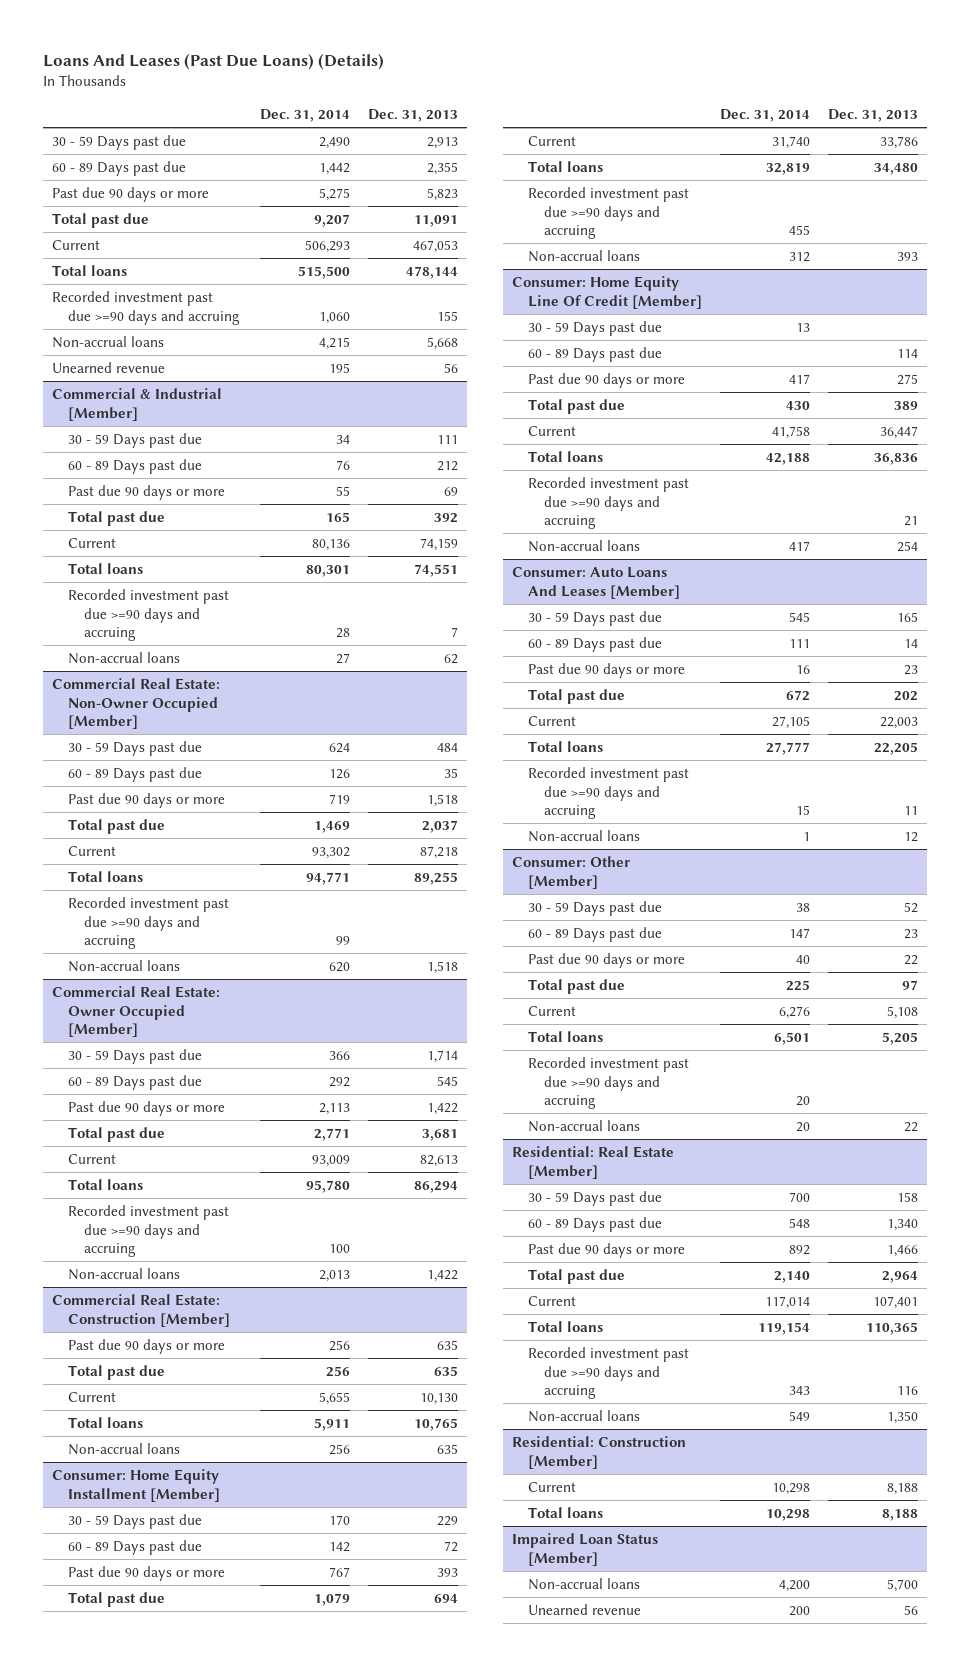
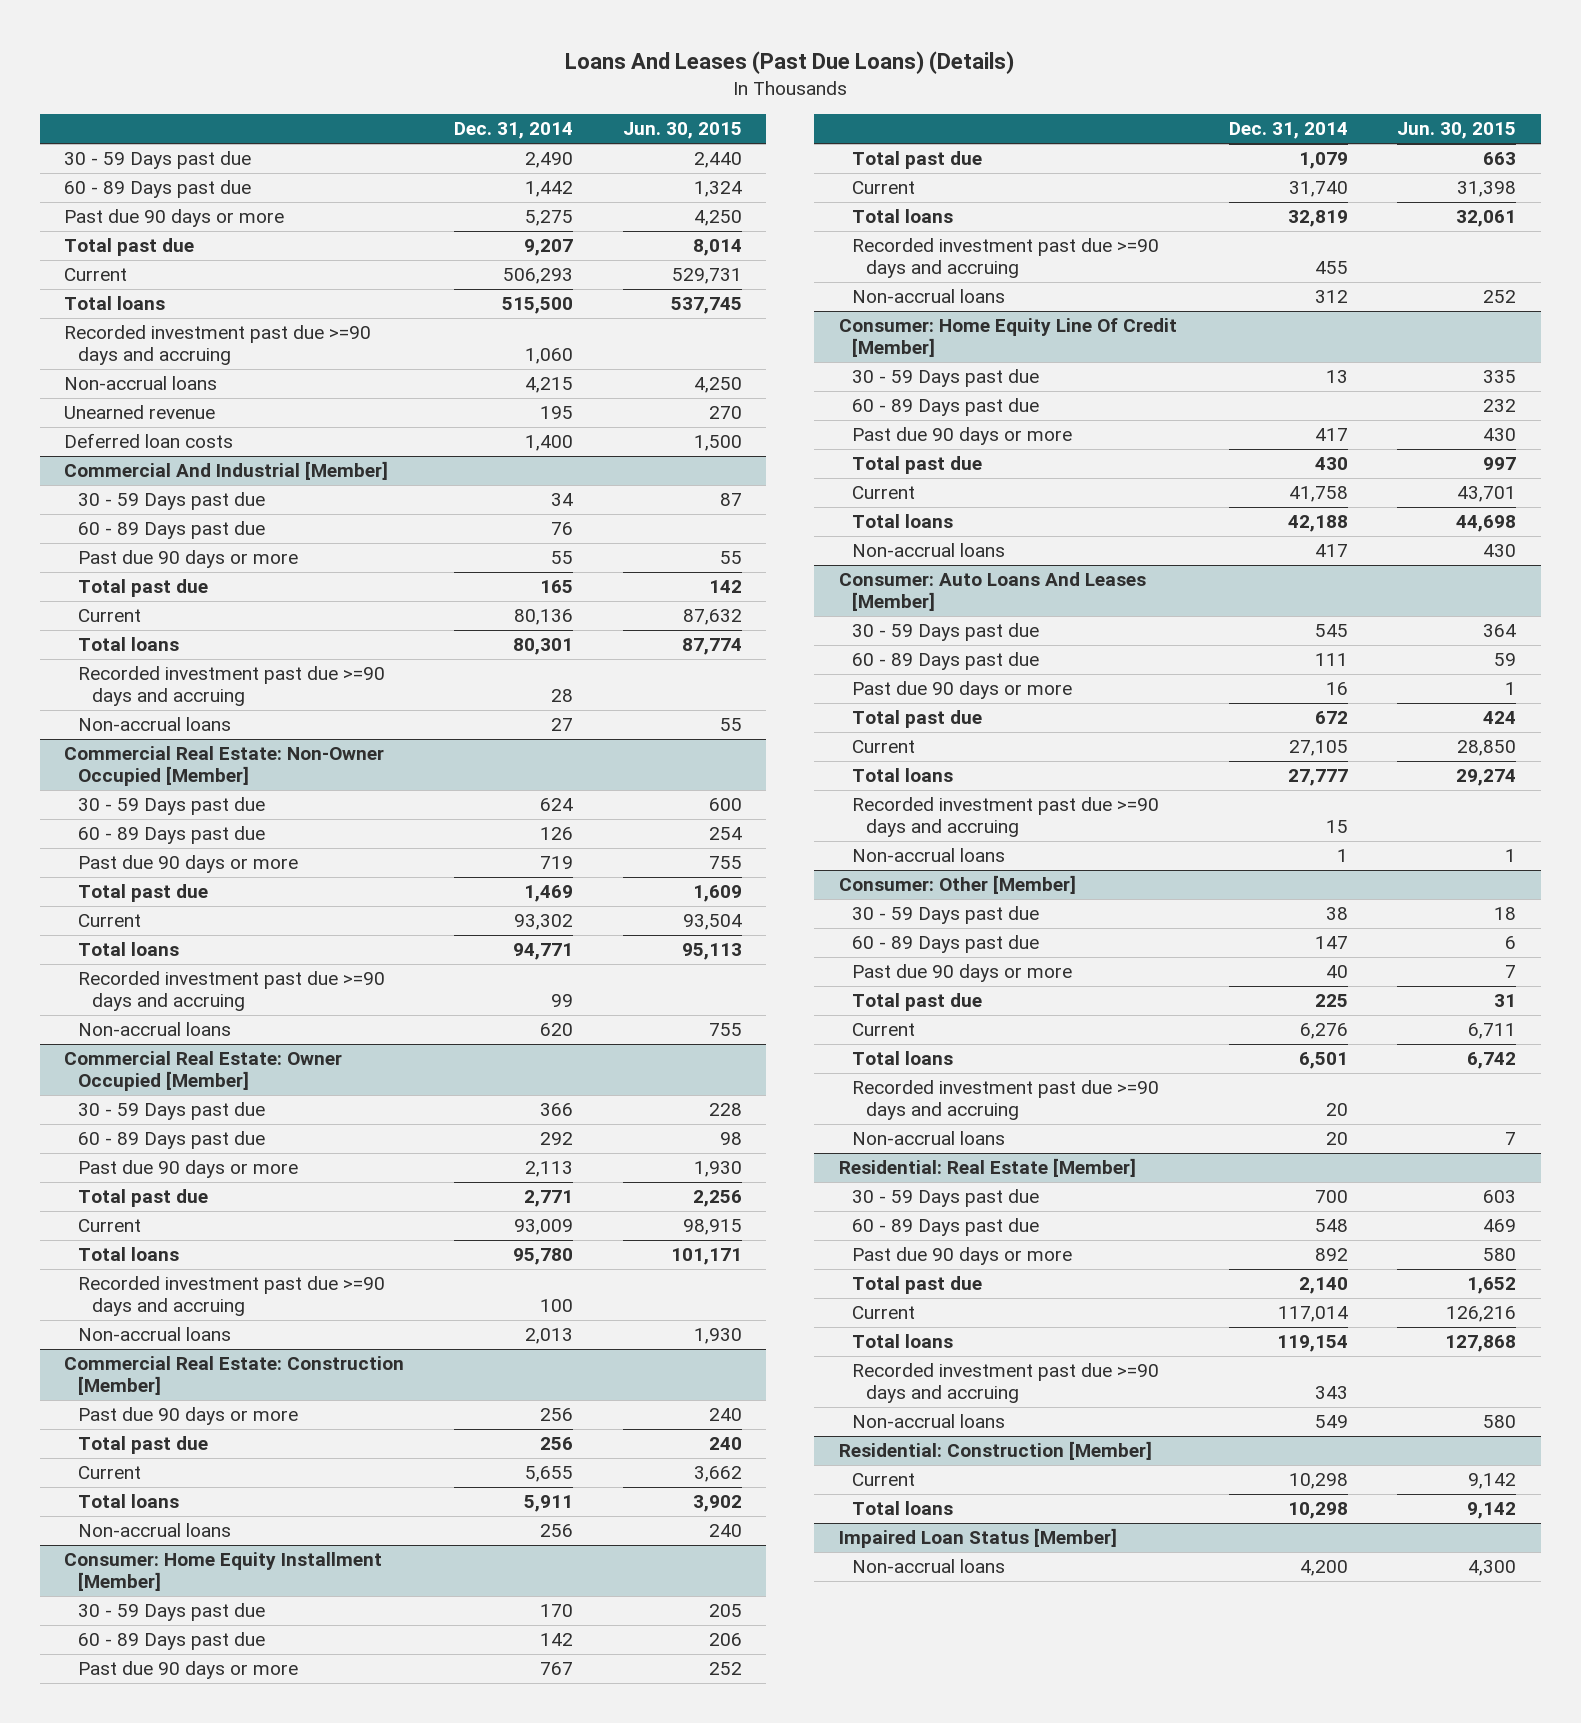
- | Dec. 31, 2014 | Dec. 31, 2013
+ | Dec. 31, 2014 | Jun. 30, 2015
- Commercial & Industrial [Member]
+ Deferred loan costs | 1,400 | 1,500
+ Commercial And Industrial [Member]
@ Consumer: Home Equity Line Of Credit [Member]
- Recorded investment past due >=90 days and accruing | | 21
@ Impaired Loan Status [Member]
- Unearned revenue | 200 | 56

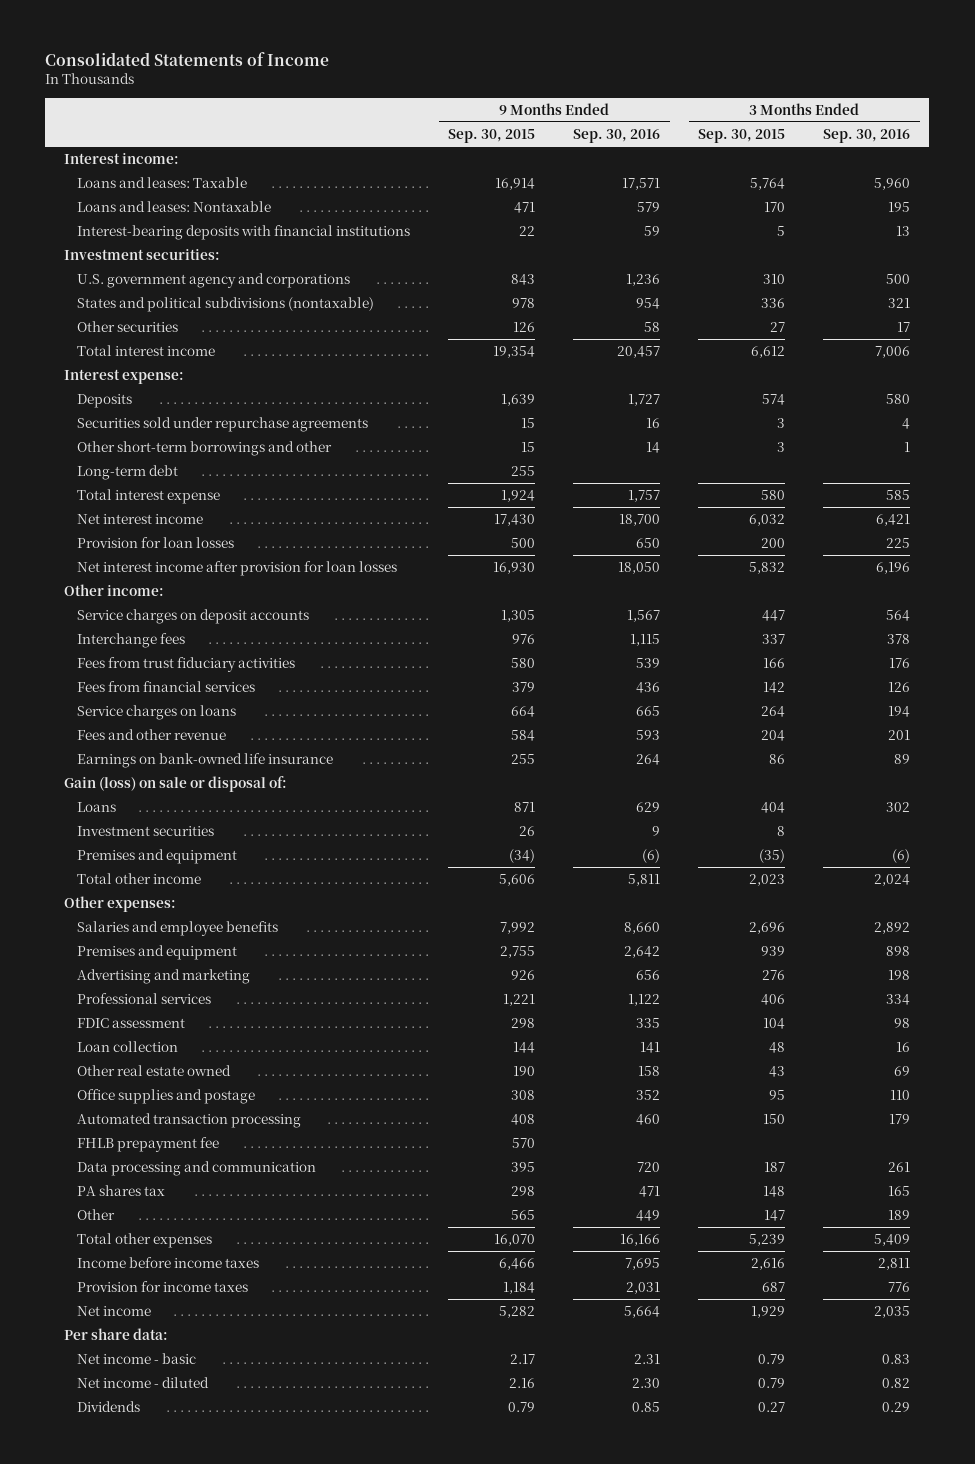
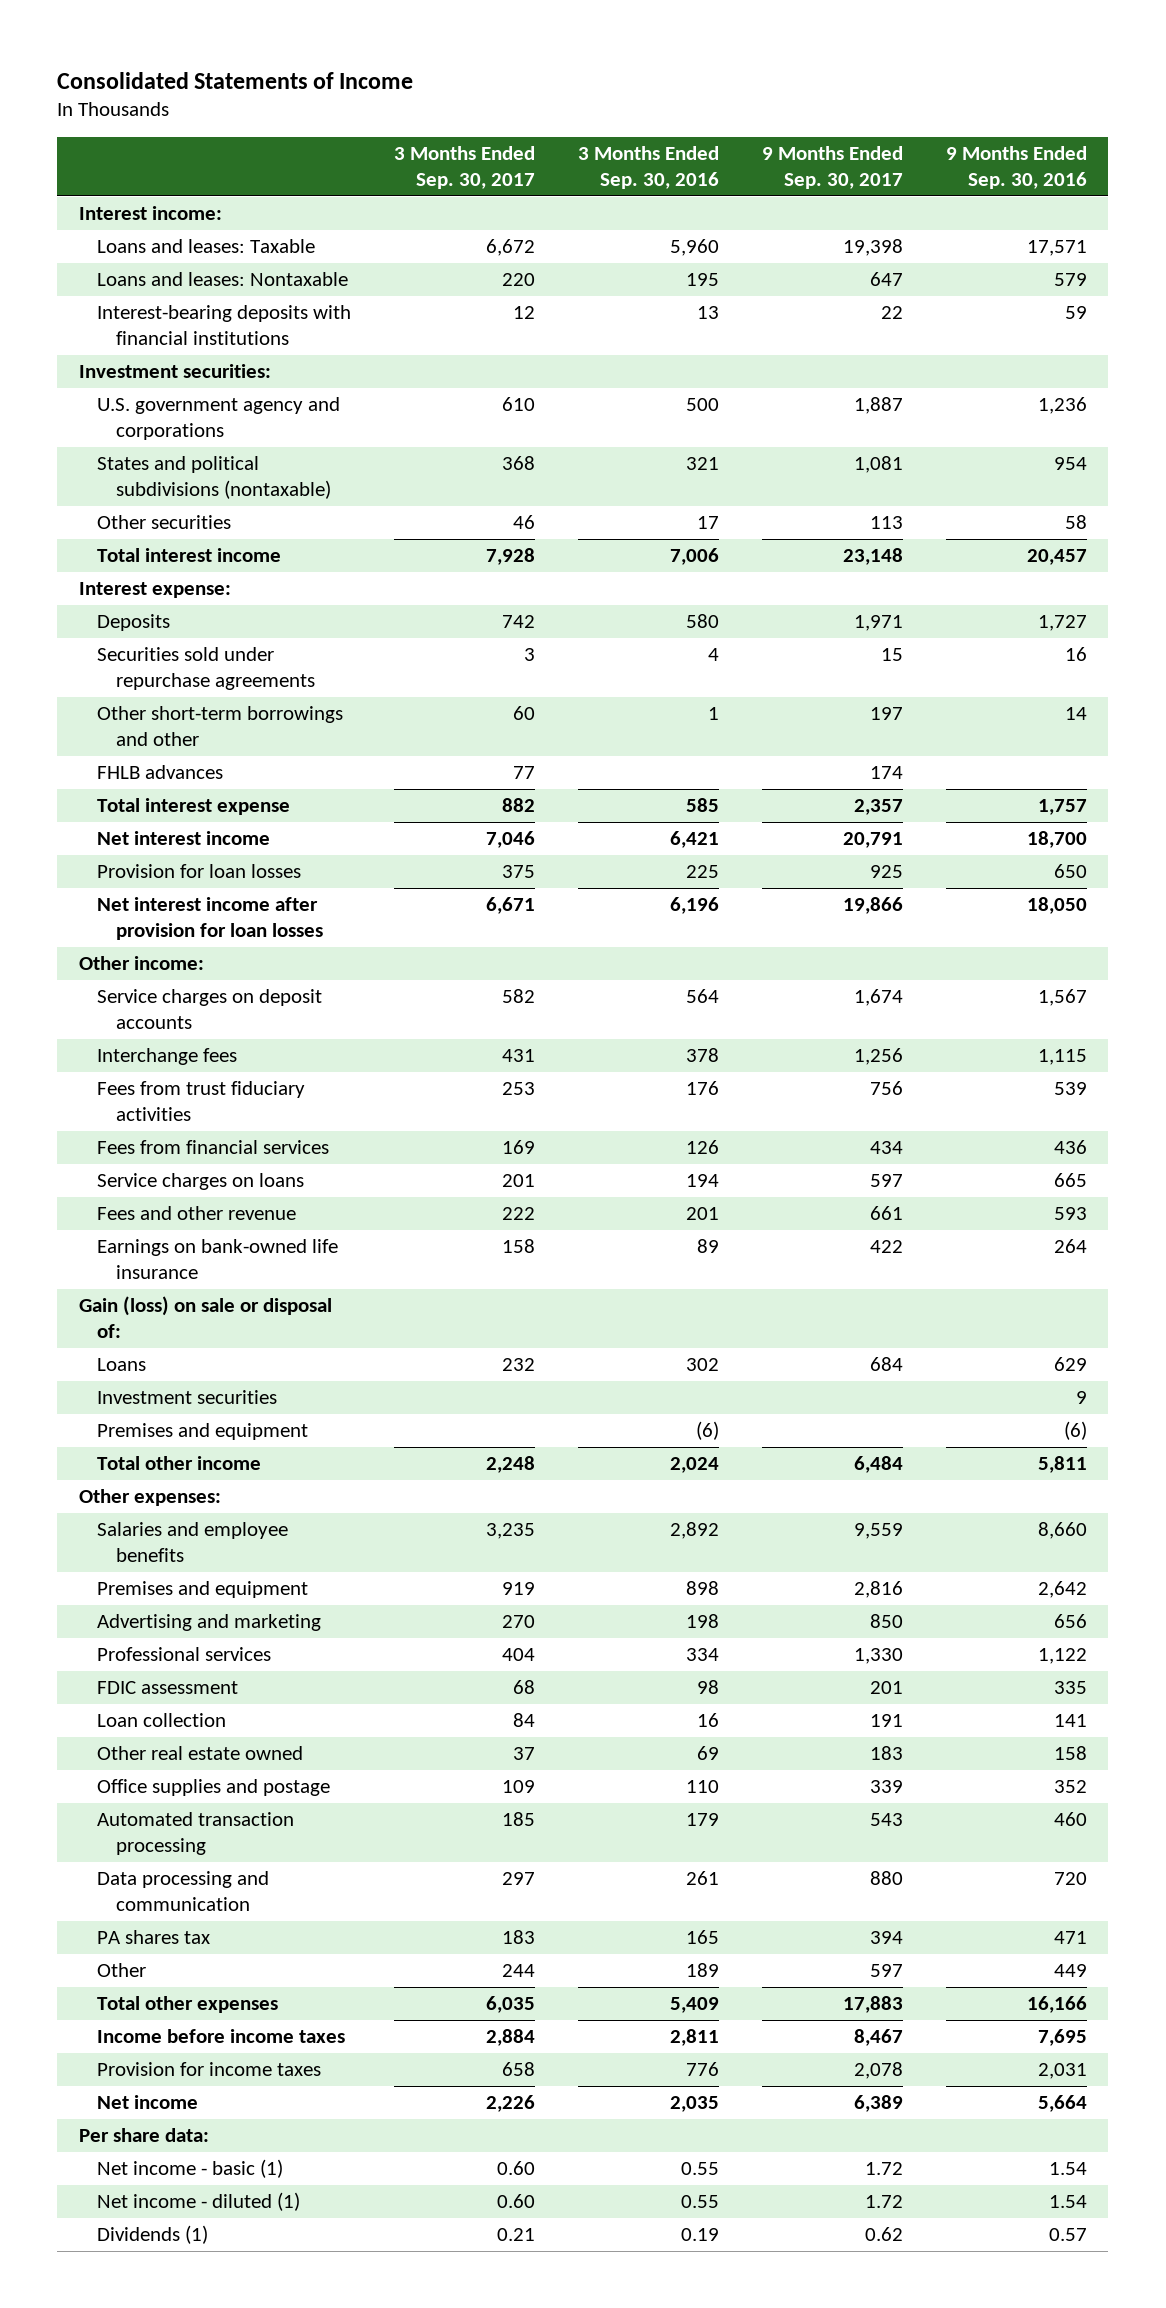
- | 9 Months Ended Sep. 30, 2015 | 9 Months Ended Sep. 30, 2016 | 3 Months Ended Sep. 30, 2015 | 3 Months Ended Sep. 30, 2016
+ | 3 Months Ended Sep. 30, 2017 | 3 Months Ended Sep. 30, 2016 | 9 Months Ended Sep. 30, 2017 | 9 Months Ended Sep. 30, 2016
- Long-term debt | 255 | | |
+ FHLB advances | 77 | | 174 |
- FHLB prepayment fee | 570 | | |
- Net income - basic | 2.17 | 2.31 | 0.79 | 0.83
- Net income - diluted | 2.16 | 2.30 | 0.79 | 0.82
- Dividends | 0.79 | 0.85 | 0.27 | 0.29
+ Net income - basic (1) | 0.60 | 0.55 | 1.72 | 1.54
+ Net income - diluted (1) | 0.60 | 0.55 | 1.72 | 1.54
+ Dividends (1) | 0.21 | 0.19 | 0.62 | 0.57

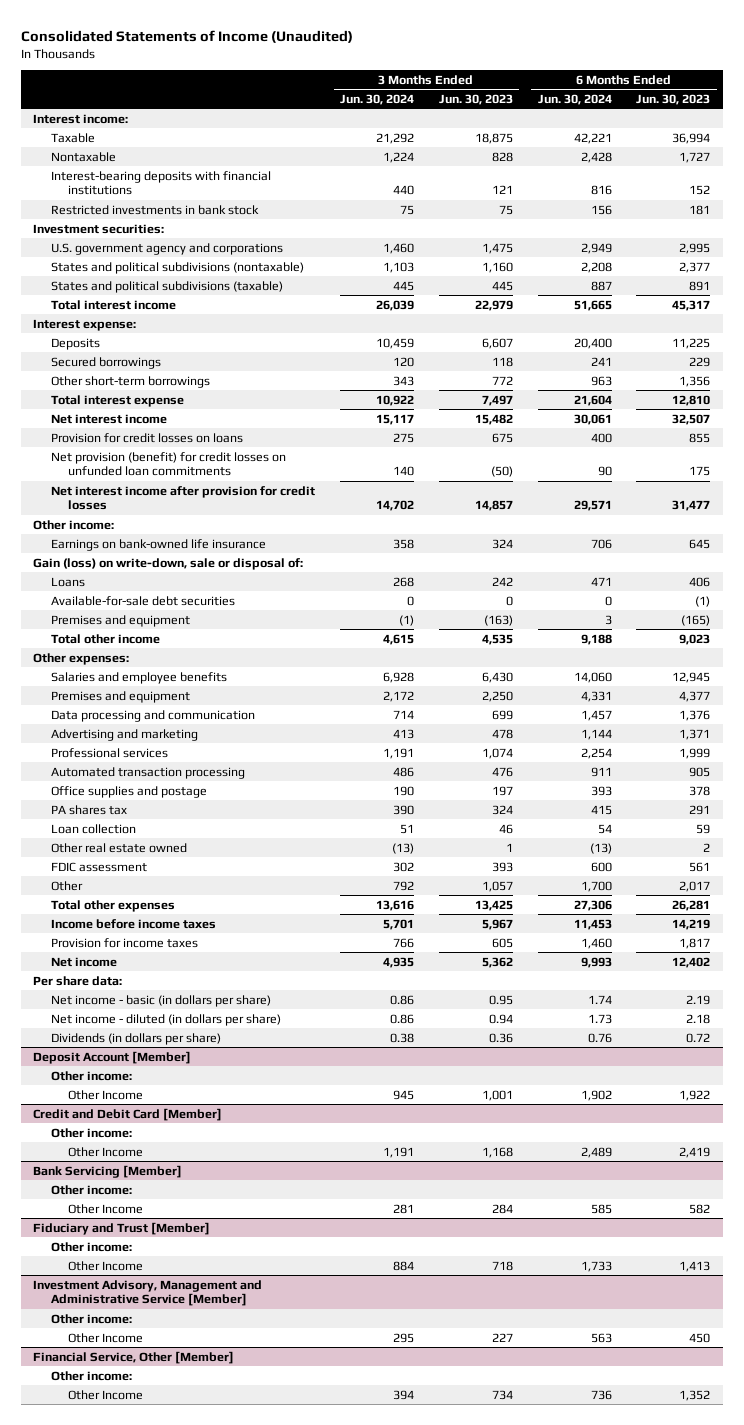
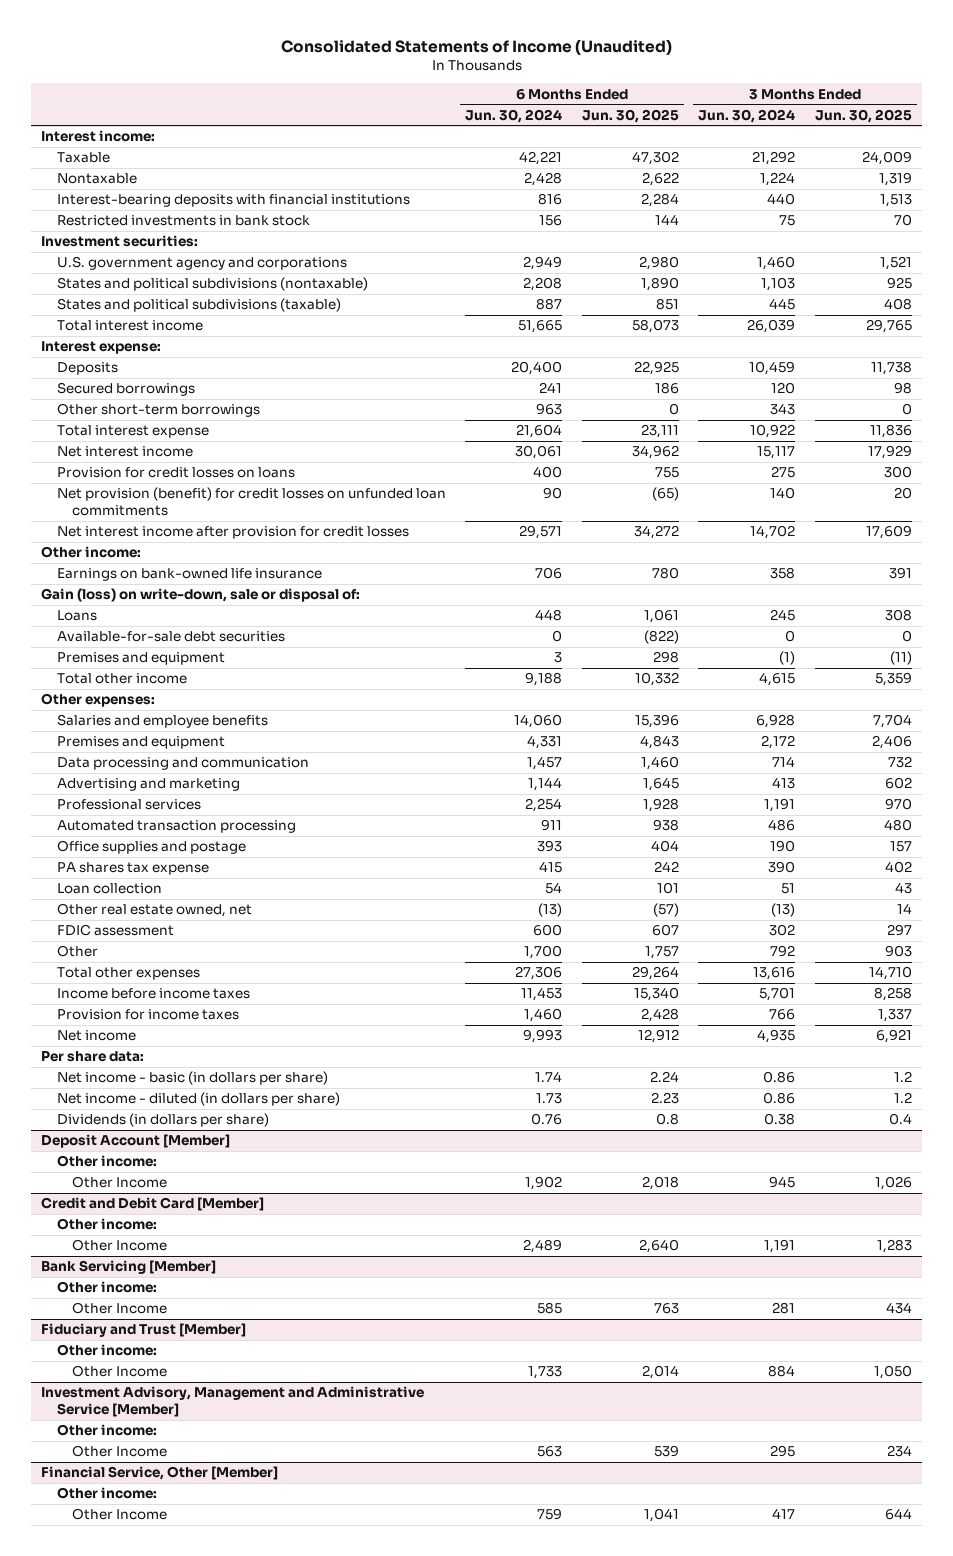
- | 3 Months Ended Jun. 30, 2024 | 3 Months Ended Jun. 30, 2023 | 6 Months Ended Jun. 30, 2024 | 6 Months Ended Jun. 30, 2023
+ | 6 Months Ended Jun. 30, 2024 | 6 Months Ended Jun. 30, 2025 | 3 Months Ended Jun. 30, 2024 | 3 Months Ended Jun. 30, 2025
- Loans | 268 | 242 | 471 | 406
+ Loans | 448 | 1,061 | 245 | 308
- PA shares tax | 390 | 324 | 415 | 291
+ PA shares tax expense | 415 | 242 | 390 | 402
- Other real estate owned | (13) | 1 | (13) | 2
+ Other real estate owned, net | (13) | (57) | (13) | 14
@ Financial Service, Other [Member]
- Other Income | 394 | 734 | 736 | 1,352
+ Other Income | 759 | 1,041 | 417 | 644

